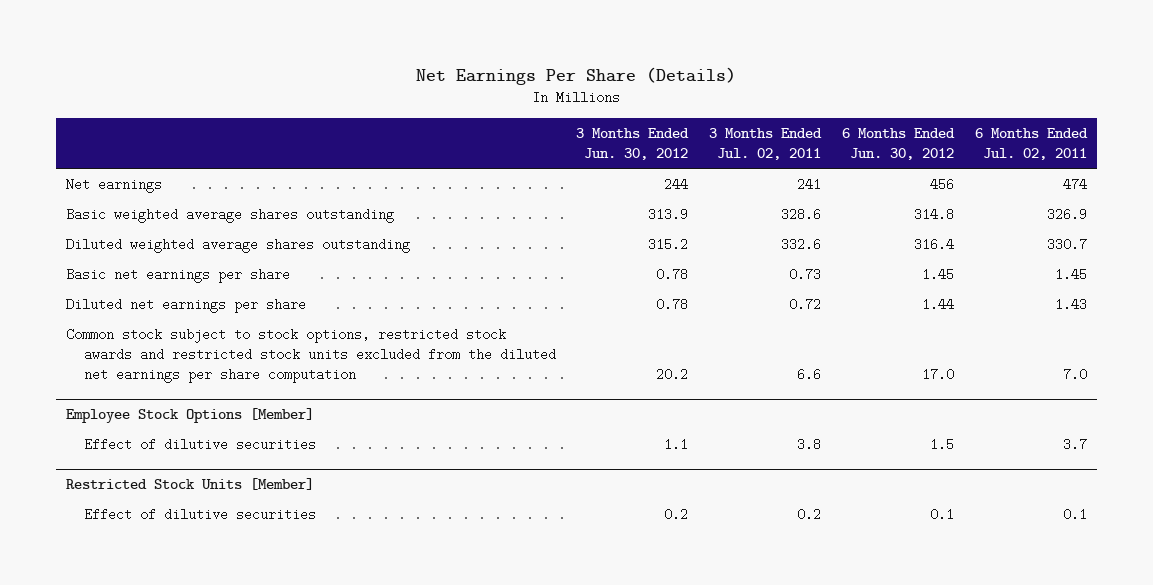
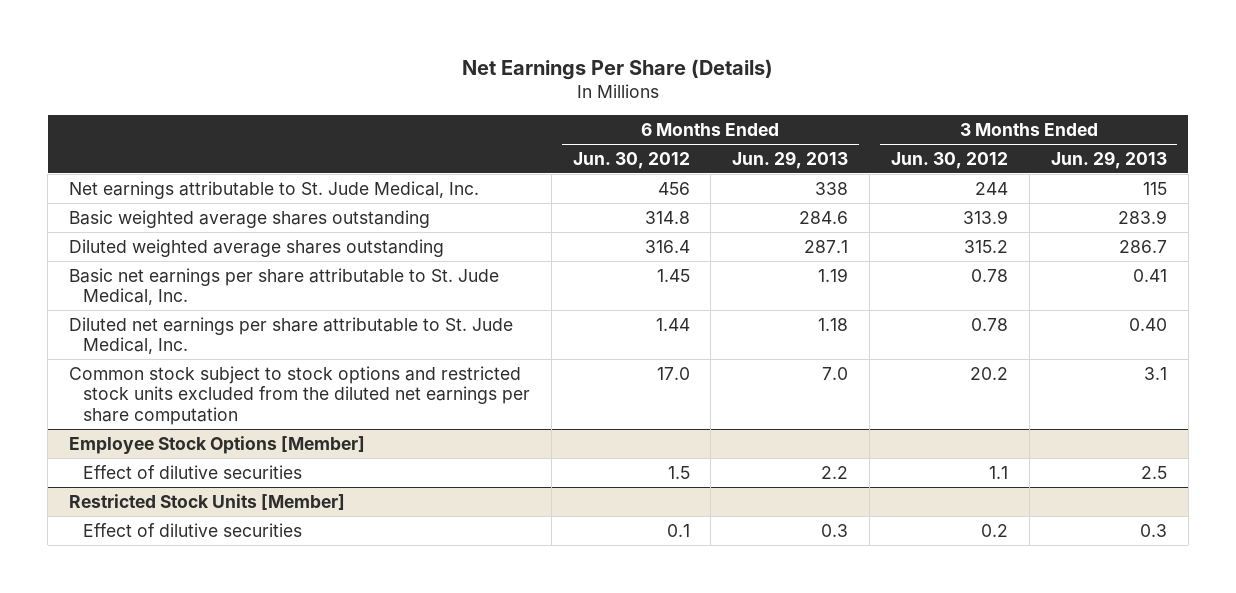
- | 3 Months Ended Jun. 30, 2012 | 3 Months Ended Jul. 02, 2011 | 6 Months Ended Jun. 30, 2012 | 6 Months Ended Jul. 02, 2011
+ | 6 Months Ended Jun. 30, 2012 | 6 Months Ended Jun. 29, 2013 | 3 Months Ended Jun. 30, 2012 | 3 Months Ended Jun. 29, 2013
- Net earnings | 244 | 241 | 456 | 474
+ Net earnings attributable to St. Jude Medical, Inc. | 456 | 338 | 244 | 115
- Basic net earnings per share | 0.78 | 0.73 | 1.45 | 1.45
- Diluted net earnings per share | 0.78 | 0.72 | 1.44 | 1.43
- Common stock subject to stock options, restricted stock awards and restricted stock units excluded from the diluted net earnings per share computation | 20.2 | 6.6 | 17.0 | 7.0
+ Basic net earnings per share attributable to St. Jude Medical, Inc. | 1.45 | 1.19 | 0.78 | 0.41
+ Diluted net earnings per share attributable to St. Jude Medical, Inc. | 1.44 | 1.18 | 0.78 | 0.40
+ Common stock subject to stock options and restricted stock units excluded from the diluted net earnings per share computation | 17.0 | 7.0 | 20.2 | 3.1

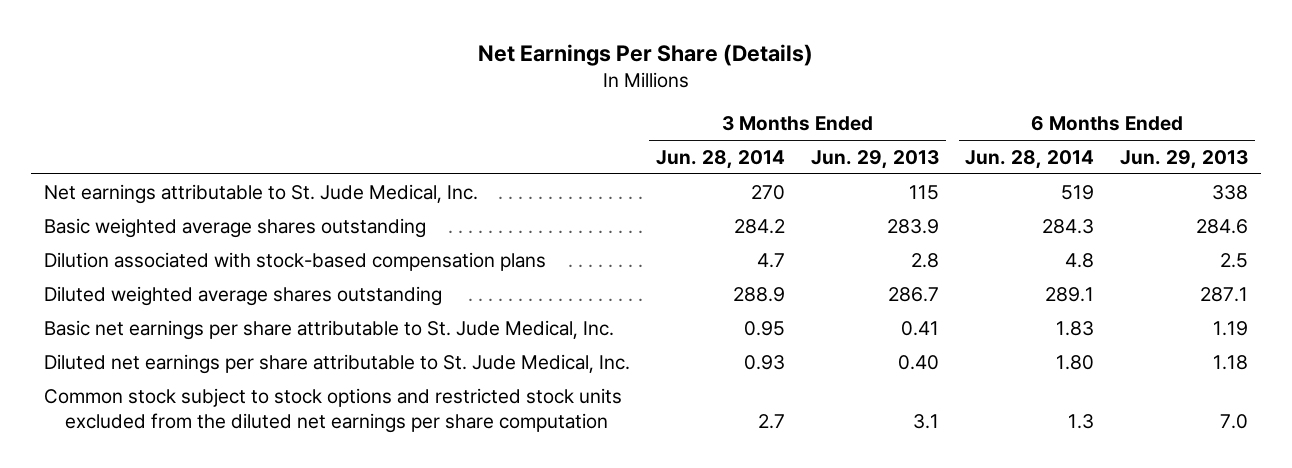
- | 6 Months Ended Jun. 30, 2012 | 6 Months Ended Jun. 29, 2013 | 3 Months Ended Jun. 30, 2012 | 3 Months Ended Jun. 29, 2013
+ | 3 Months Ended Jun. 28, 2014 | 3 Months Ended Jun. 29, 2013 | 6 Months Ended Jun. 28, 2014 | 6 Months Ended Jun. 29, 2013
+ Dilution associated with stock-based compensation plans | 4.7 | 2.8 | 4.8 | 2.5
- Employee Stock Options [Member]
- Effect of dilutive securities | 1.5 | 2.2 | 1.1 | 2.5
- Restricted Stock Units [Member]
- Effect of dilutive securities | 0.1 | 0.3 | 0.2 | 0.3

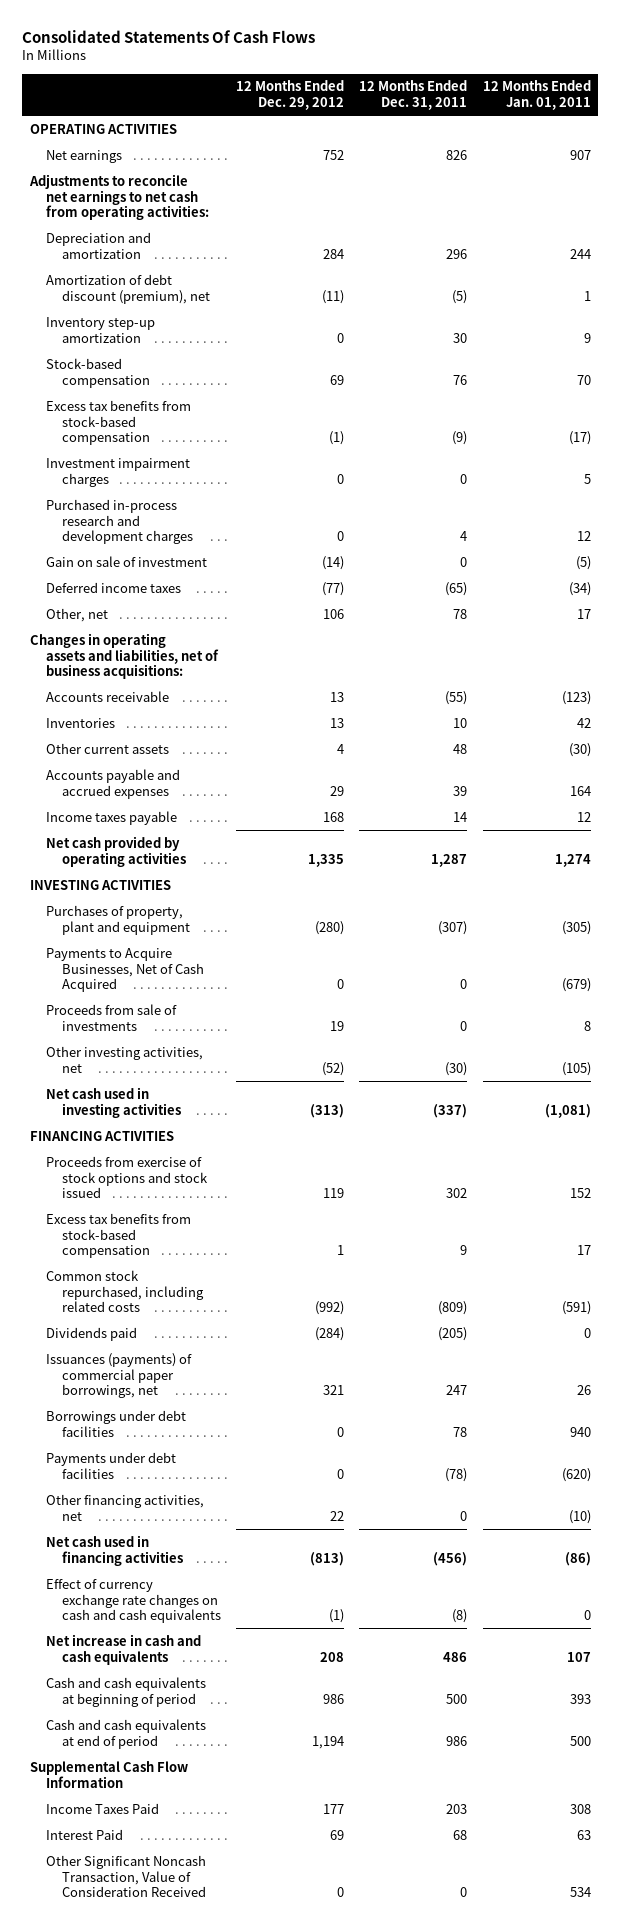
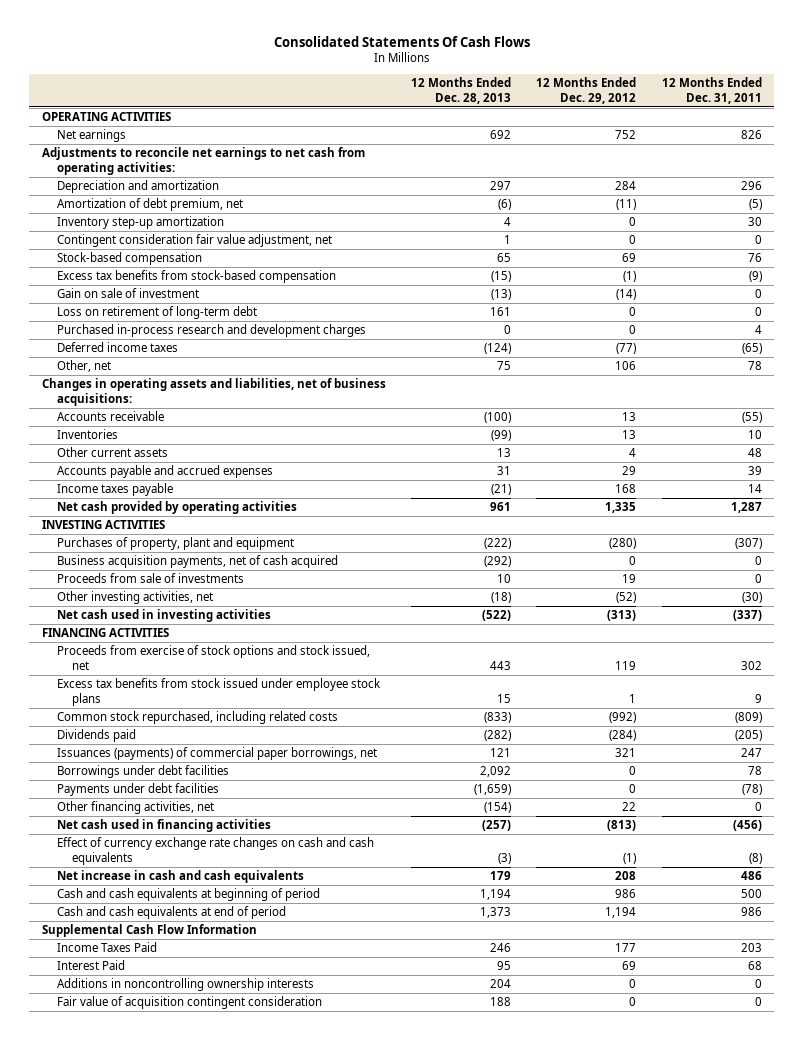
- | 12 Months Ended Dec. 29, 2012 | 12 Months Ended Dec. 31, 2011 | 12 Months Ended Jan. 01, 2011
+ | 12 Months Ended Dec. 28, 2013 | 12 Months Ended Dec. 29, 2012 | 12 Months Ended Dec. 31, 2011
- Amortization of debt discount (premium), net | (11) | (5) | 1
+ Amortization of debt premium, net | (6) | (11) | (5)
+ Contingent consideration fair value adjustment, net | 1 | 0 | 0
- Investment impairment charges | 0 | 0 | 5
+ Loss on retirement of long-term debt | 161 | 0 | 0
moved down: Purchased in-process research and development charges | 0 | 0 | 4
- Payments to Acquire Businesses, Net of Cash Acquired | 0 | 0 | (679)
+ Business acquisition payments, net of cash acquired | (292) | 0 | 0
- Proceeds from exercise of stock options and stock issued | 119 | 302 | 152
- Excess tax benefits from stock-based compensation | 1 | 9 | 17
+ Proceeds from exercise of stock options and stock issued, net | 443 | 119 | 302
+ Excess tax benefits from stock issued under employee stock plans | 15 | 1 | 9
- Other Significant Noncash Transaction, Value of Consideration Received | 0 | 0 | 534
+ Additions in noncontrolling ownership interests | 204 | 0 | 0
+ Fair value of acquisition contingent consideration | 188 | 0 | 0

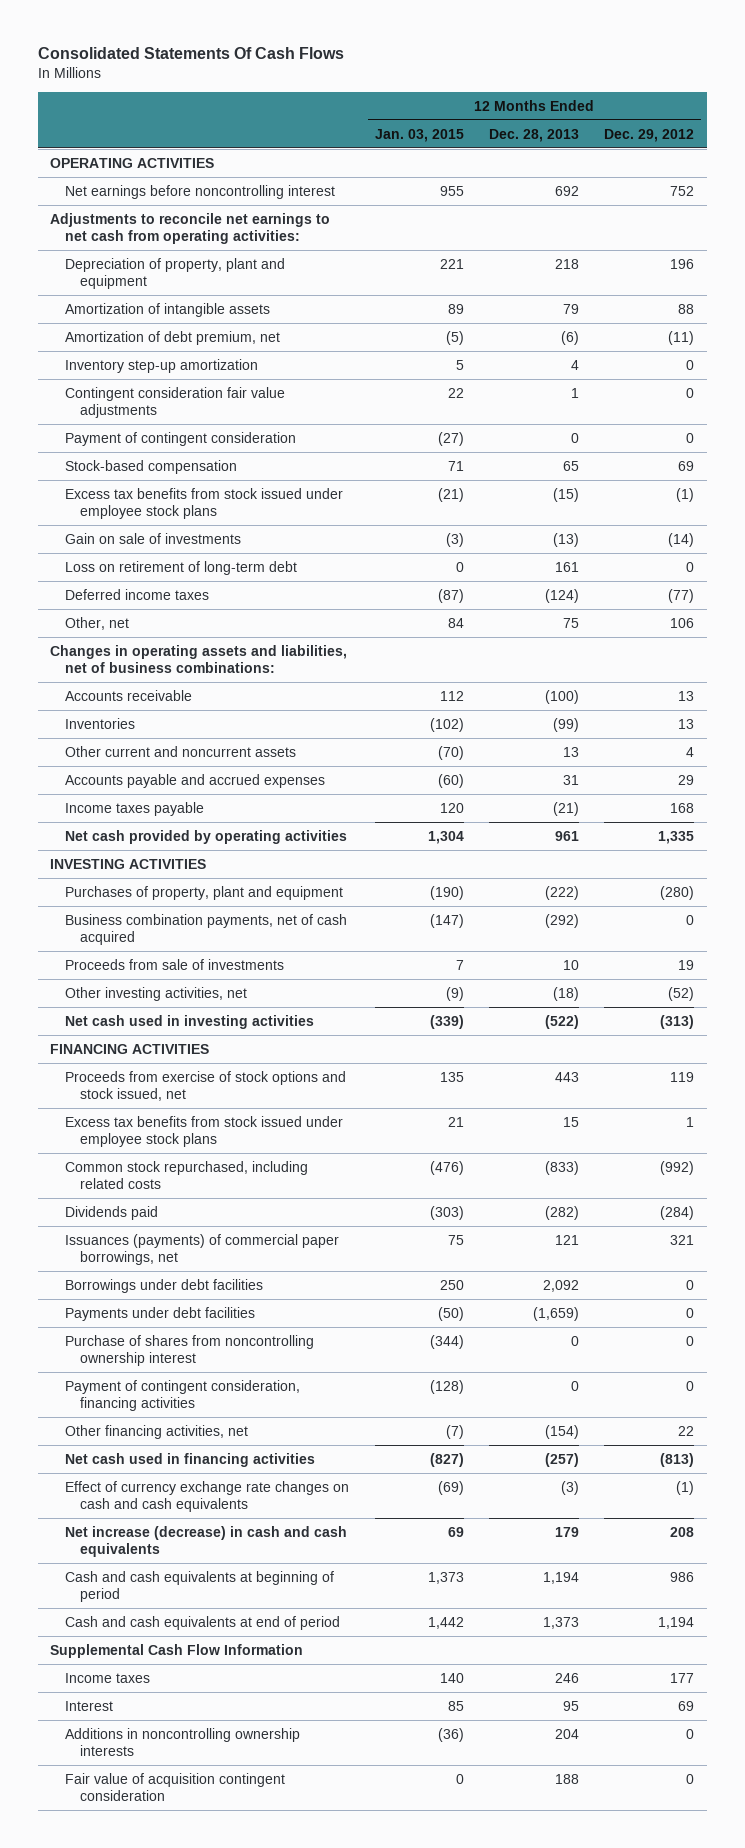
- | 12 Months Ended Dec. 28, 2013 | 12 Months Ended Dec. 29, 2012 | 12 Months Ended Dec. 31, 2011
+ | 12 Months Ended Jan. 03, 2015 | 12 Months Ended Dec. 28, 2013 | 12 Months Ended Dec. 29, 2012
- Net earnings | 692 | 752 | 826
+ Net earnings before noncontrolling interest | 955 | 692 | 752
- Depreciation and amortization | 297 | 284 | 296
+ Depreciation of property, plant and equipment | 221 | 218 | 196
+ Amortization of intangible assets | 89 | 79 | 88
- Contingent consideration fair value adjustment, net | 1 | 0 | 0
+ Contingent consideration fair value adjustments | 22 | 1 | 0
+ Payment of contingent consideration | (27) | 0 | 0
- Excess tax benefits from stock-based compensation | (15) | (1) | (9)
- Gain on sale of investment | (13) | (14) | 0
+ Excess tax benefits from stock issued under employee stock plans | (21) | (15) | (1)
+ Gain on sale of investments | (3) | (13) | (14)
- Purchased in-process research and development charges | 0 | 0 | 4
- Changes in operating assets and liabilities, net of business acquisitions:
+ Changes in operating assets and liabilities, net of business combinations:
- Other current assets | 13 | 4 | 48
+ Other current and noncurrent assets | (70) | 13 | 4
- Business acquisition payments, net of cash acquired | (292) | 0 | 0
+ Business combination payments, net of cash acquired | (147) | (292) | 0
+ Purchase of shares from noncontrolling ownership interest | (344) | 0 | 0
+ Payment of contingent consideration, financing activities | (128) | 0 | 0
- Net increase in cash and cash equivalents | 179 | 208 | 486
+ Net increase (decrease) in cash and cash equivalents | 69 | 179 | 208
- Income Taxes Paid | 246 | 177 | 203
- Interest Paid | 95 | 69 | 68
+ Income taxes | 140 | 246 | 177
+ Interest | 85 | 95 | 69

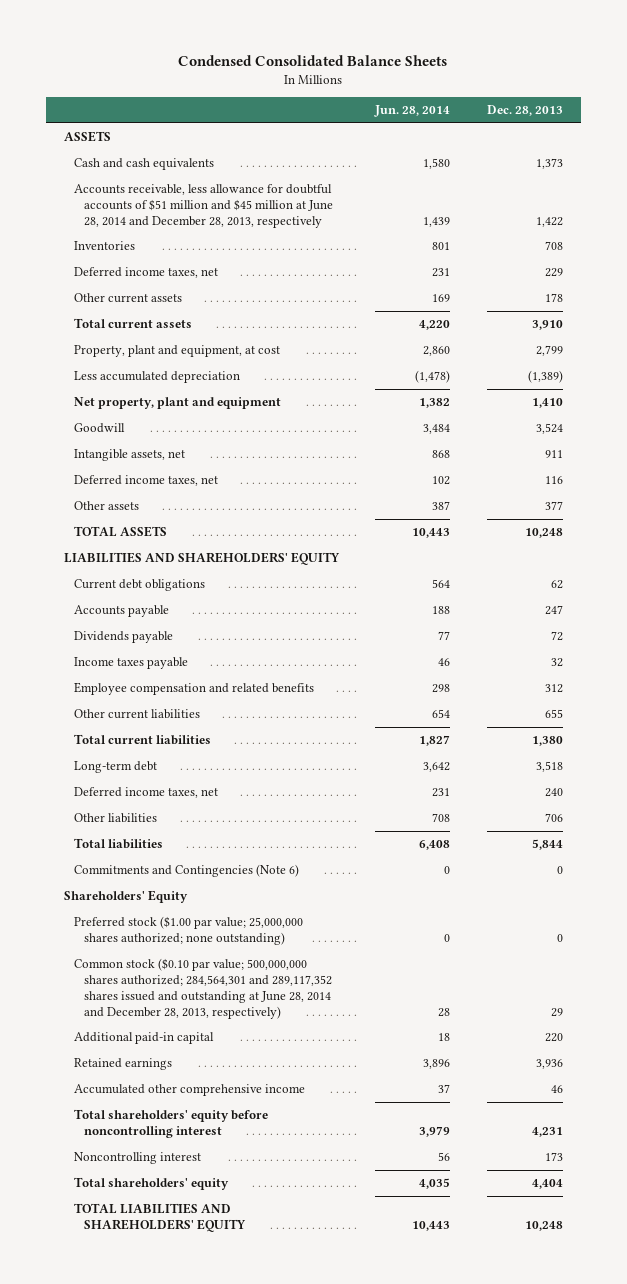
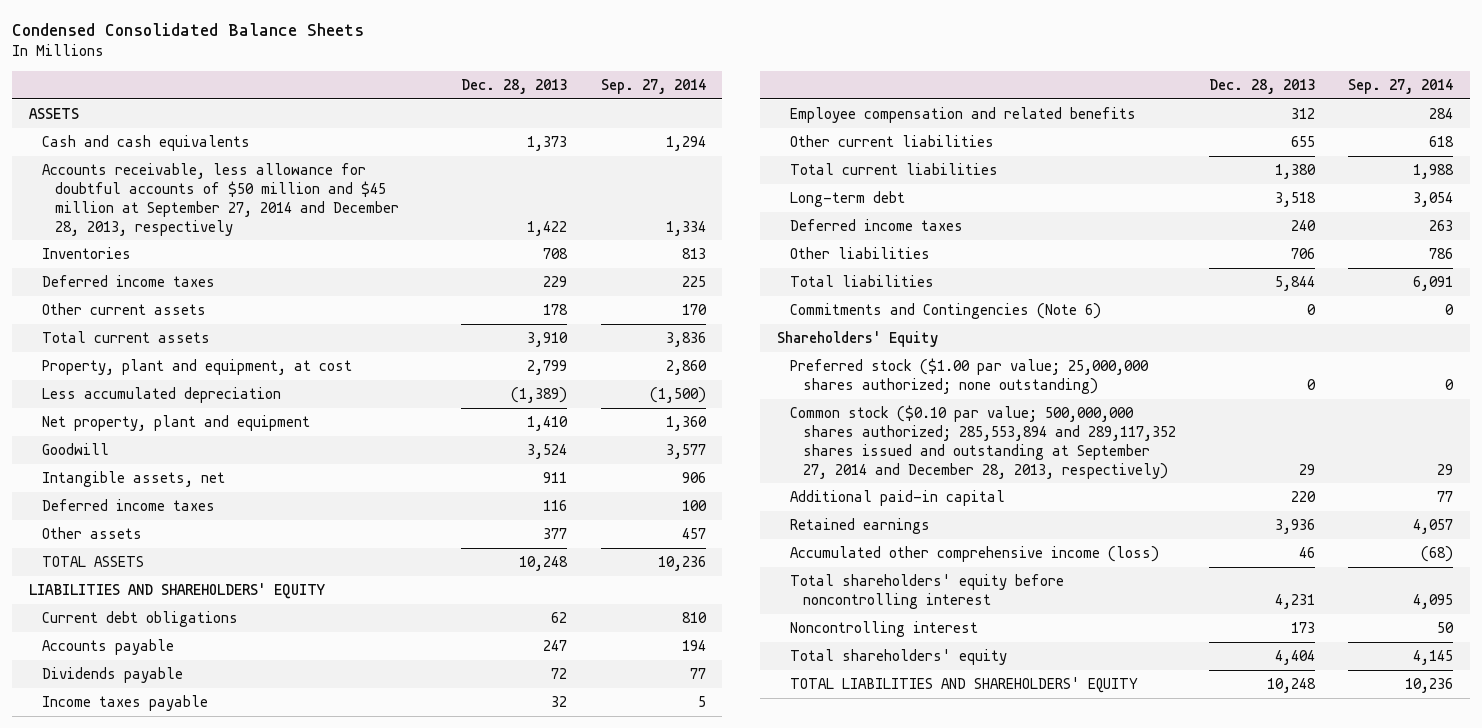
- | Jun. 28, 2014 | Dec. 28, 2013
+ | Dec. 28, 2013 | Sep. 27, 2014
- Accounts receivable, less allowance for doubtful accounts of $51 million and $45 million at June 28, 2014 and December 28, 2013, respectively | 1,439 | 1,422
+ Accounts receivable, less allowance for doubtful accounts of $50 million and $45 million at September 27, 2014 and December 28, 2013, respectively | 1,422 | 1,334
- Deferred income taxes, net | 231 | 229
+ Deferred income taxes | 229 | 225
- Deferred income taxes, net | 102 | 116
+ Deferred income taxes | 116 | 100
- Deferred income taxes, net | 231 | 240
+ Deferred income taxes | 240 | 263
- Common stock ($0.10 par value; 500,000,000 shares authorized; 284,564,301 and 289,117,352 shares issued and outstanding at June 28, 2014 and December 28, 2013, respectively) | 28 | 29
+ Common stock ($0.10 par value; 500,000,000 shares authorized; 285,553,894 and 289,117,352 shares issued and outstanding at September 27, 2014 and December 28, 2013, respectively) | 29 | 29
- Accumulated other comprehensive income | 37 | 46
+ Accumulated other comprehensive income (loss) | 46 | (68)

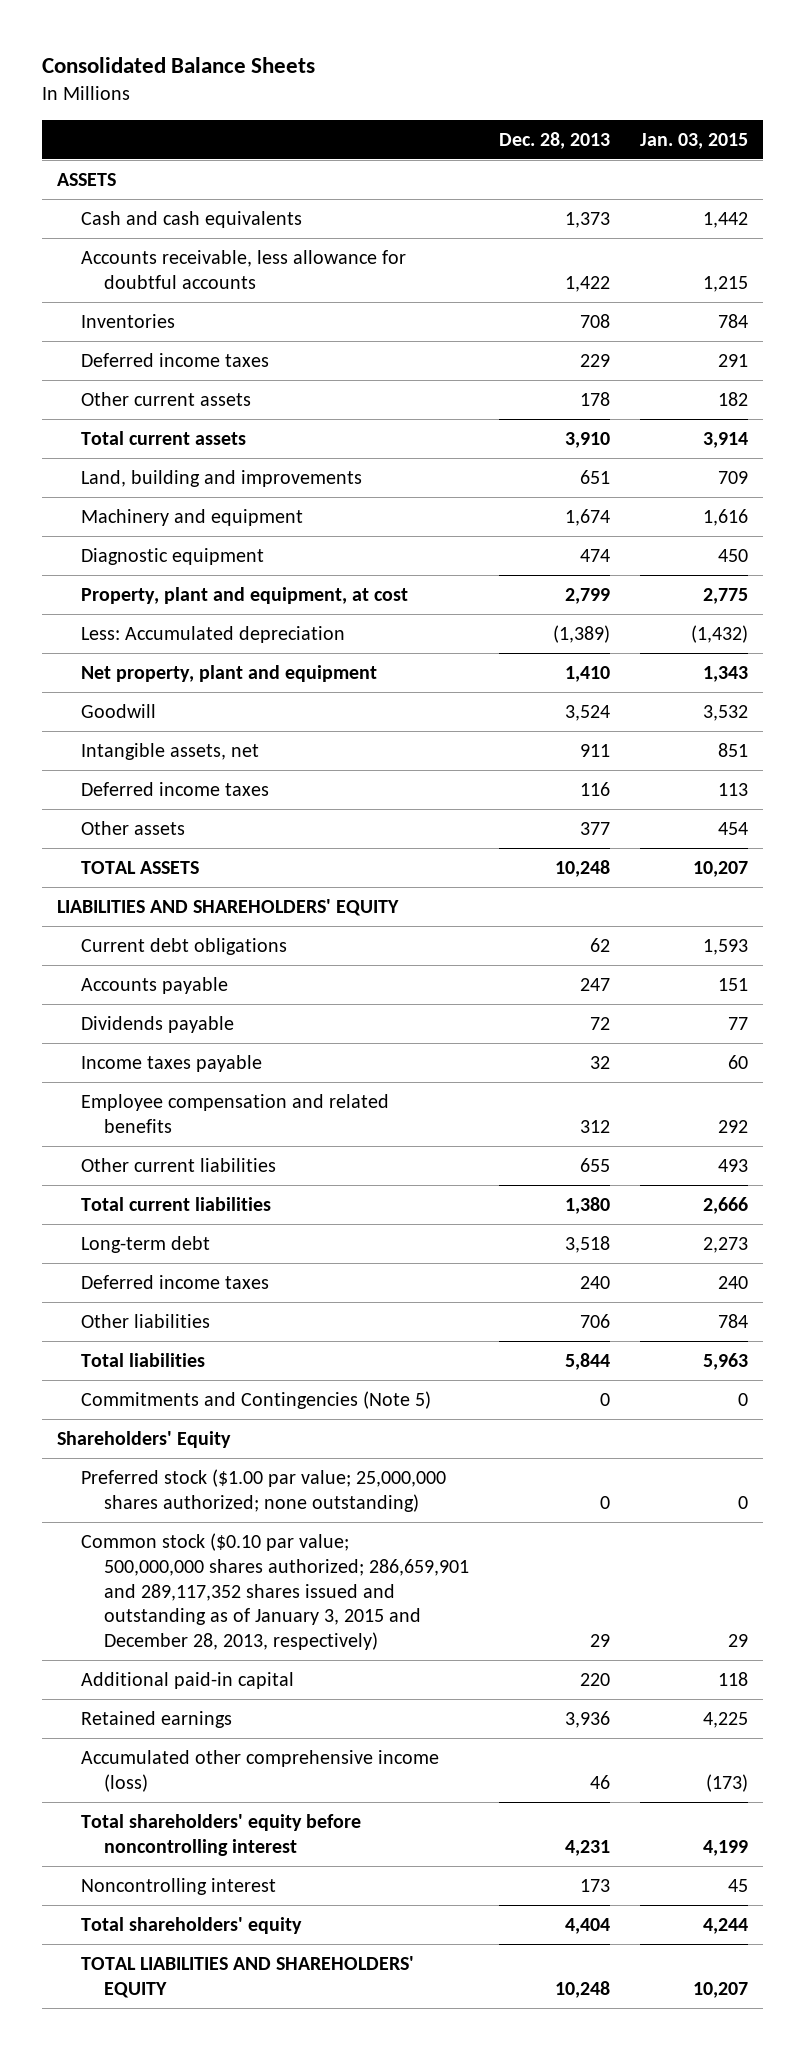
- Condensed Consolidated Balance Sheets
+ Consolidated Balance Sheets
- | Dec. 28, 2013 | Sep. 27, 2014
+ | Dec. 28, 2013 | Jan. 03, 2015
- Accounts receivable, less allowance for doubtful accounts of $50 million and $45 million at September 27, 2014 and December 28, 2013, respectively | 1,422 | 1,334
+ Accounts receivable, less allowance for doubtful accounts | 1,422 | 1,215
+ Land, building and improvements | 651 | 709
+ Machinery and equipment | 1,674 | 1,616
+ Diagnostic equipment | 474 | 450
- Less accumulated depreciation | (1,389) | (1,500)
+ Less: Accumulated depreciation | (1,389) | (1,432)
- Commitments and Contingencies (Note 6) | 0 | 0
+ Commitments and Contingencies (Note 5) | 0 | 0
- Common stock ($0.10 par value; 500,000,000 shares authorized; 285,553,894 and 289,117,352 shares issued and outstanding at September 27, 2014 and December 28, 2013, respectively) | 29 | 29
+ Common stock ($0.10 par value; 500,000,000 shares authorized; 286,659,901 and 289,117,352 shares issued and outstanding as of January 3, 2015 and December 28, 2013, respectively) | 29 | 29

